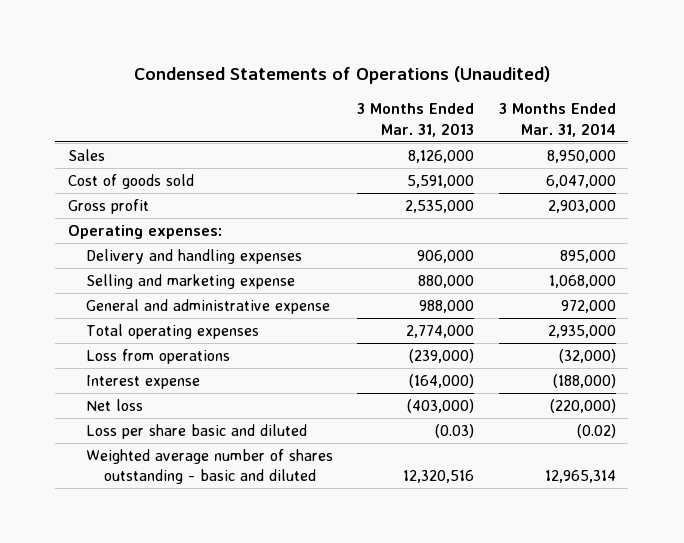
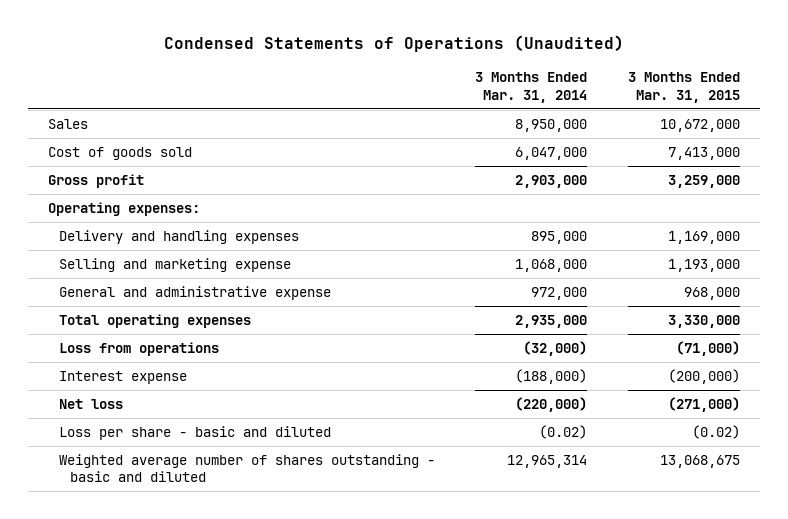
- | 3 Months Ended Mar. 31, 2013 | 3 Months Ended Mar. 31, 2014
+ | 3 Months Ended Mar. 31, 2014 | 3 Months Ended Mar. 31, 2015
- Loss per share basic and diluted | (0.03) | (0.02)
+ Loss per share - basic and diluted | (0.02) | (0.02)

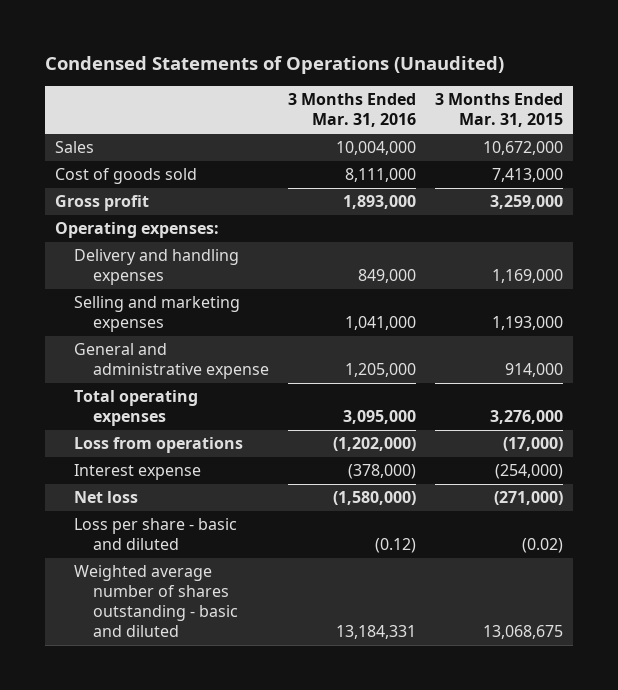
- | 3 Months Ended Mar. 31, 2014 | 3 Months Ended Mar. 31, 2015
+ | 3 Months Ended Mar. 31, 2016 | 3 Months Ended Mar. 31, 2015
- Selling and marketing expense | 1,068,000 | 1,193,000
- General and administrative expense | 972,000 | 968,000
- Total operating expenses | 2,935,000 | 3,330,000
- Loss from operations | (32,000) | (71,000)
- Interest expense | (188,000) | (200,000)
+ Selling and marketing expenses | 1,041,000 | 1,193,000
+ General and administrative expense | 1,205,000 | 914,000
+ Total operating expenses | 3,095,000 | 3,276,000
+ Loss from operations | (1,202,000) | (17,000)
+ Interest expense | (378,000) | (254,000)

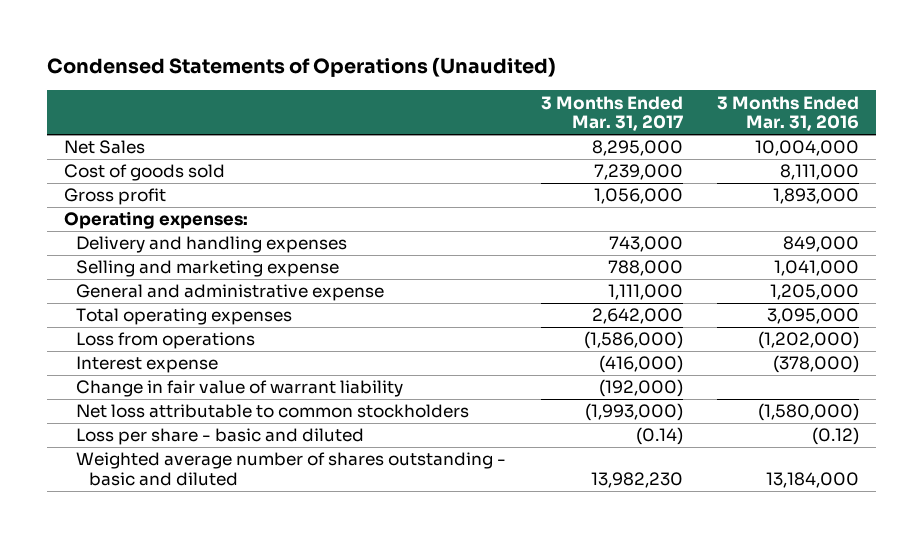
- | 3 Months Ended Mar. 31, 2016 | 3 Months Ended Mar. 31, 2015
+ | 3 Months Ended Mar. 31, 2017 | 3 Months Ended Mar. 31, 2016
- Sales | 10,004,000 | 10,672,000
+ Net Sales | 8,295,000 | 10,004,000
- Selling and marketing expenses | 1,041,000 | 1,193,000
+ Selling and marketing expense | 788,000 | 1,041,000
- Net loss | (1,580,000) | (271,000)
+ Change in fair value of warrant liability | (192,000) |
+ Net loss attributable to common stockholders | (1,993,000) | (1,580,000)
- Weighted average number of shares outstanding - basic and diluted | 13,184,331 | 13,068,675
+ Weighted average number of shares outstanding - basic and diluted | 13,982,230 | 13,184,000

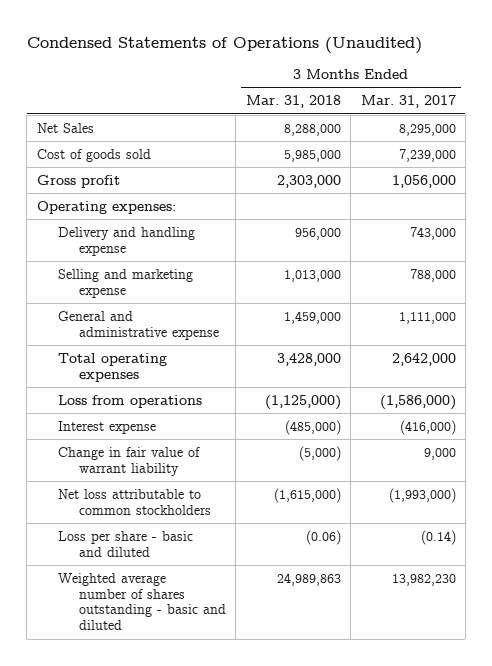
- | 3 Months Ended Mar. 31, 2017 | 3 Months Ended Mar. 31, 2016
+ | 3 Months Ended Mar. 31, 2018 | 3 Months Ended Mar. 31, 2017
- Delivery and handling expenses | 743,000 | 849,000
+ Delivery and handling expense | 956,000 | 743,000
- Change in fair value of warrant liability | (192,000) |
+ Change in fair value of warrant liability | (5,000) | 9,000

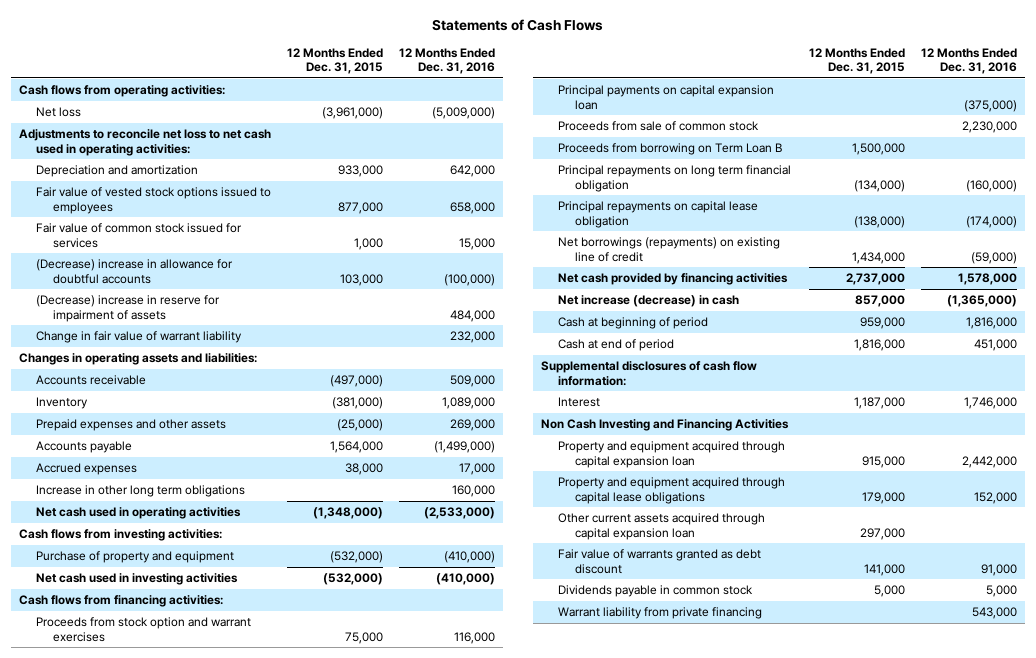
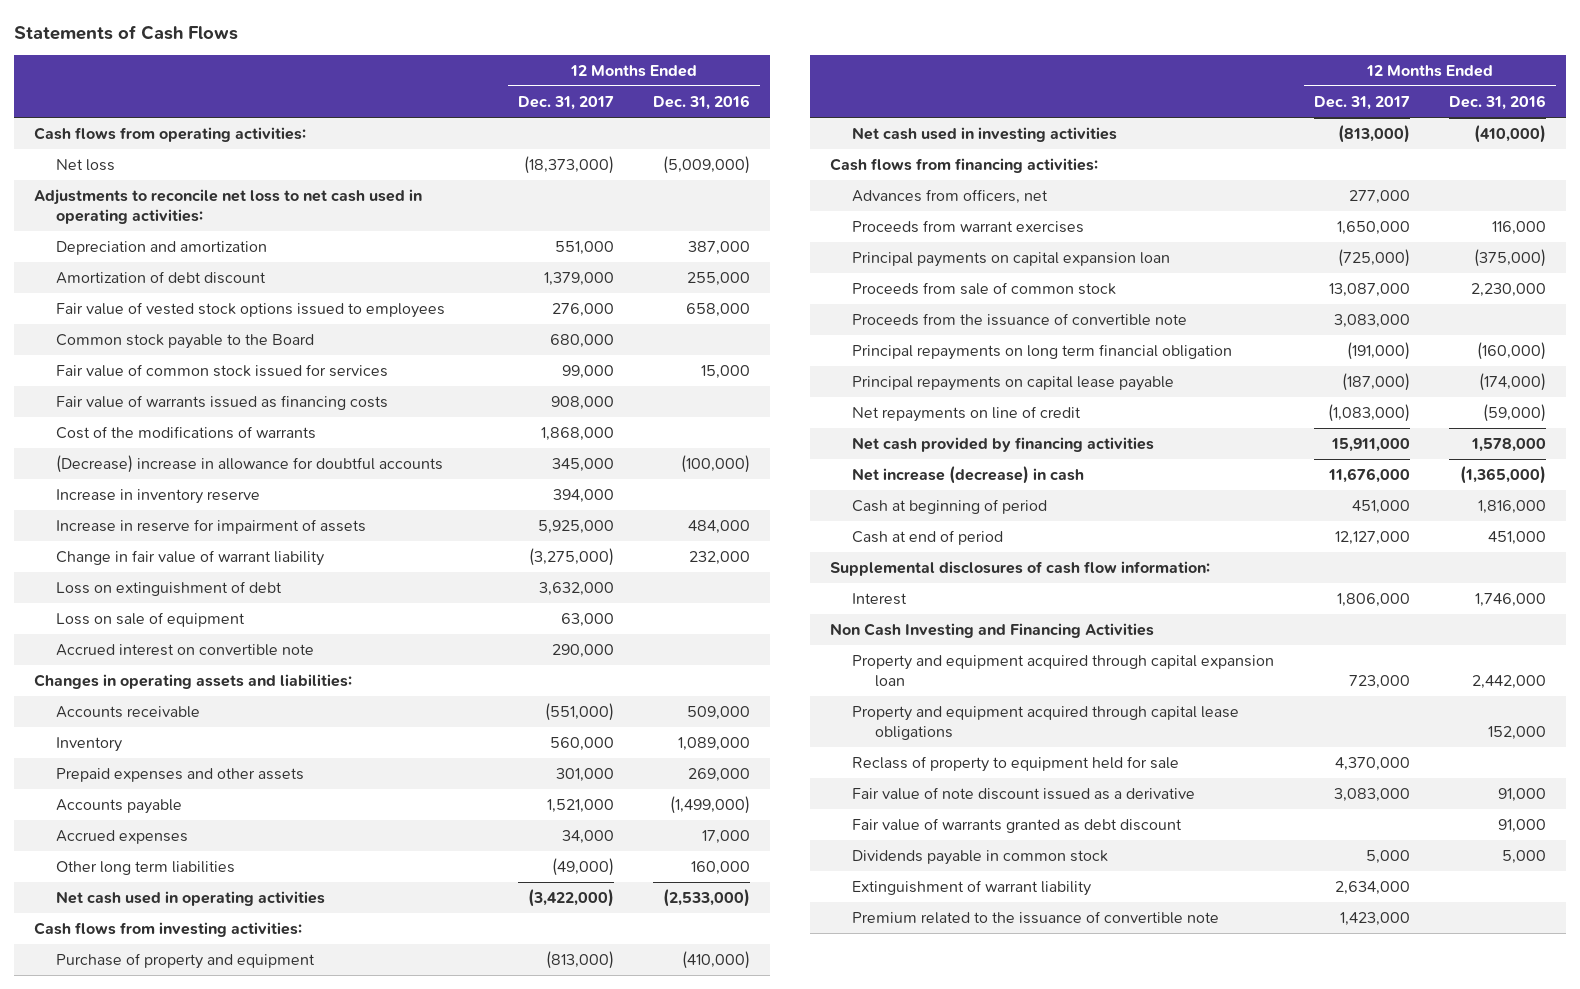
- | 12 Months Ended Dec. 31, 2015 | 12 Months Ended Dec. 31, 2016
+ | 12 Months Ended Dec. 31, 2017 | 12 Months Ended Dec. 31, 2016
- Depreciation and amortization | 933,000 | 642,000
+ Depreciation and amortization | 551,000 | 387,000
+ Amortization of debt discount | 1,379,000 | 255,000
+ Common stock payable to the Board | 680,000 |
+ Fair value of warrants issued as financing costs | 908,000 |
+ Cost of the modifications of warrants | 1,868,000 |
- (Decrease) increase in reserve for impairment of assets | | 484,000
+ Increase in inventory reserve | 394,000 |
+ Increase in reserve for impairment of assets | 5,925,000 | 484,000
+ Loss on extinguishment of debt | 3,632,000 |
+ Loss on sale of equipment | 63,000 |
+ Accrued interest on convertible note | 290,000 |
- Increase in other long term obligations | | 160,000
+ Other long term liabilities | (49,000) | 160,000
- Proceeds from stock option and warrant exercises | 75,000 | 116,000
+ Advances from officers, net | 277,000 |
+ Proceeds from warrant exercises | 1,650,000 | 116,000
- Proceeds from borrowing on Term Loan B | 1,500,000 |
+ Proceeds from the issuance of convertible note | 3,083,000 |
- Principal repayments on capital lease obligation | (138,000) | (174,000)
- Net borrowings (repayments) on existing line of credit | 1,434,000 | (59,000)
+ Principal repayments on capital lease payable | (187,000) | (174,000)
+ Net repayments on line of credit | (1,083,000) | (59,000)
- Other current assets acquired through capital expansion loan | 297,000 |
+ Reclass of property to equipment held for sale | 4,370,000 |
+ Fair value of note discount issued as a derivative | 3,083,000 | 91,000
- Warrant liability from private financing | | 543,000
+ Extinguishment of warrant liability | 2,634,000 |
+ Premium related to the issuance of convertible note | 1,423,000 |

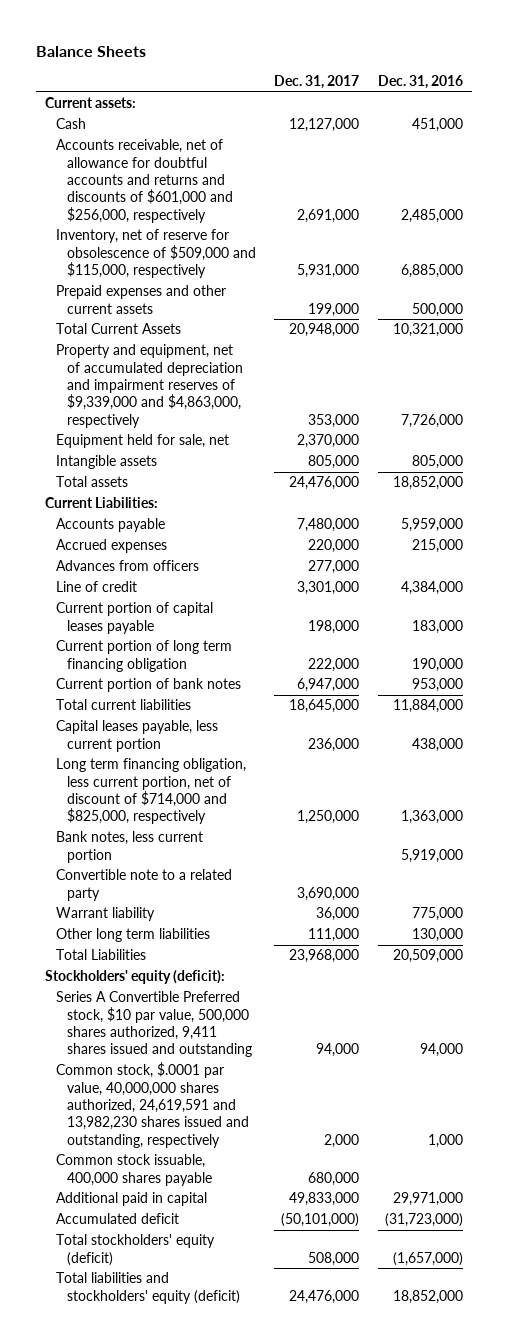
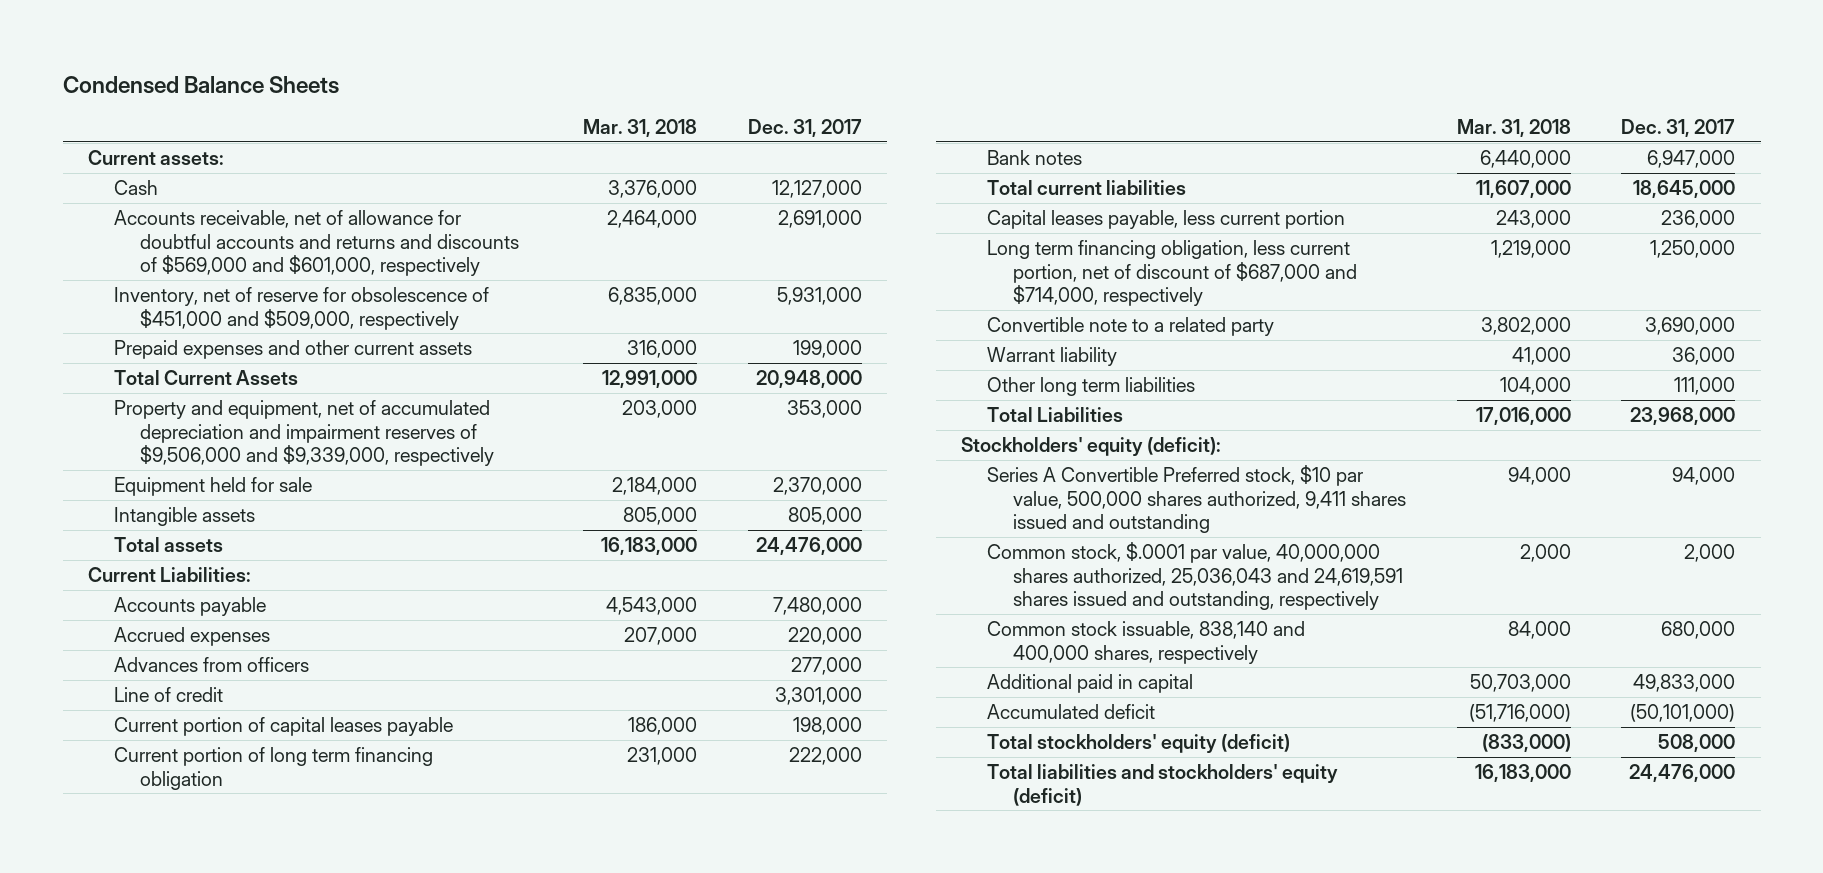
- Balance Sheets
+ Condensed Balance Sheets
- | Dec. 31, 2017 | Dec. 31, 2016
+ | Mar. 31, 2018 | Dec. 31, 2017
- Accounts receivable, net of allowance for doubtful accounts and returns and discounts of $601,000 and $256,000, respectively | 2,691,000 | 2,485,000
- Inventory, net of reserve for obsolescence of $509,000 and $115,000, respectively | 5,931,000 | 6,885,000
+ Accounts receivable, net of allowance for doubtful accounts and returns and discounts of $569,000 and $601,000, respectively | 2,464,000 | 2,691,000
+ Inventory, net of reserve for obsolescence of $451,000 and $509,000, respectively | 6,835,000 | 5,931,000
- Property and equipment, net of accumulated depreciation and impairment reserves of $9,339,000 and $4,863,000, respectively | 353,000 | 7,726,000
- Equipment held for sale, net | 2,370,000 |
+ Property and equipment, net of accumulated depreciation and impairment reserves of $9,506,000 and $9,339,000, respectively | 203,000 | 353,000
+ Equipment held for sale | 2,184,000 | 2,370,000
- Current portion of bank notes | 6,947,000 | 953,000
+ Bank notes | 6,440,000 | 6,947,000
- Long term financing obligation, less current portion, net of discount of $714,000 and $825,000, respectively | 1,250,000 | 1,363,000
- Bank notes, less current portion | | 5,919,000
+ Long term financing obligation, less current portion, net of discount of $687,000 and $714,000, respectively | 1,219,000 | 1,250,000
- Common stock, $.0001 par value, 40,000,000 shares authorized, 24,619,591 and 13,982,230 shares issued and outstanding, respectively | 2,000 | 1,000
- Common stock issuable, 400,000 shares payable | 680,000 |
+ Common stock, $.0001 par value, 40,000,000 shares authorized, 25,036,043 and 24,619,591 shares issued and outstanding, respectively | 2,000 | 2,000
+ Common stock issuable, 838,140 and 400,000 shares, respectively | 84,000 | 680,000

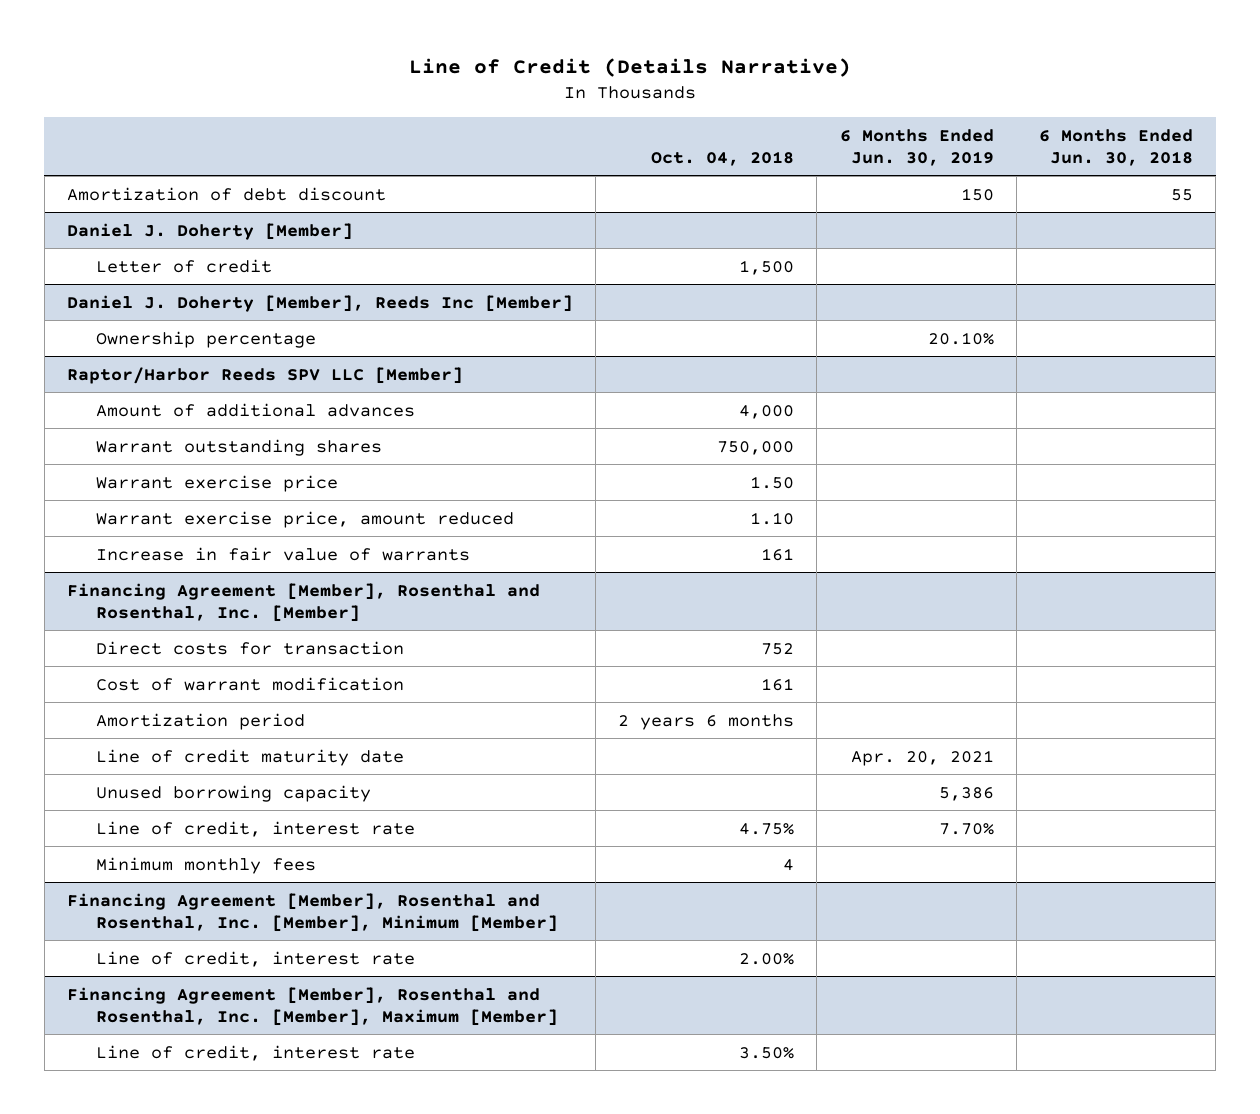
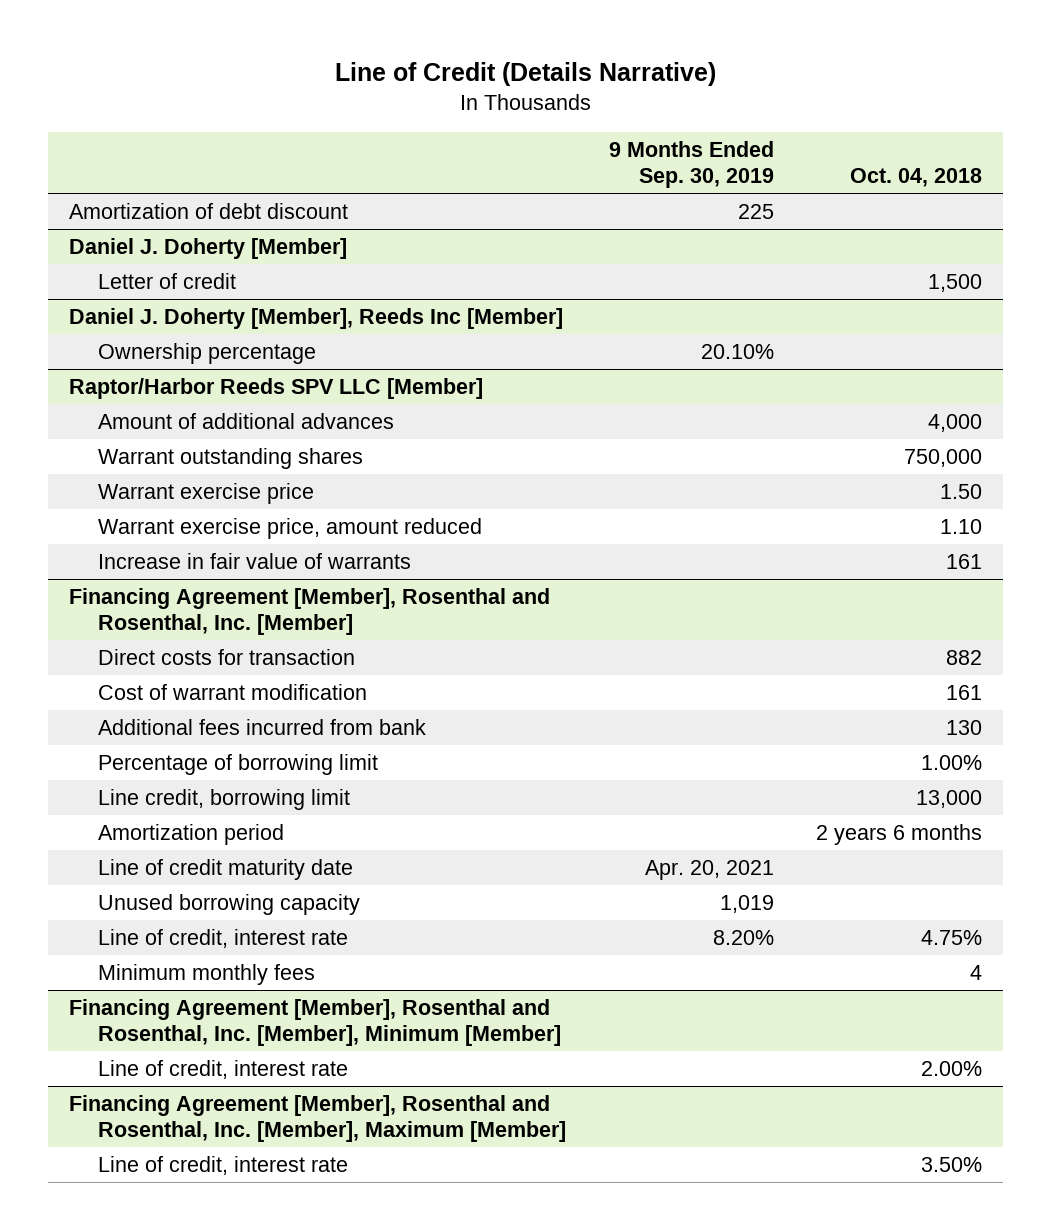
- | Oct. 04, 2018 | 6 Months Ended Jun. 30, 2019 | 6 Months Ended Jun. 30, 2018
+ | 9 Months Ended Sep. 30, 2019 | Oct. 04, 2018
@ Financing Agreement [Member], Rosenthal and Rosenthal, Inc. [Member]
- Direct costs for transaction | 752 | |
+ Direct costs for transaction | | 882
+ Additional fees incurred from bank | | 130
+ Percentage of borrowing limit | | 1.00%
+ Line credit, borrowing limit | | 13,000

